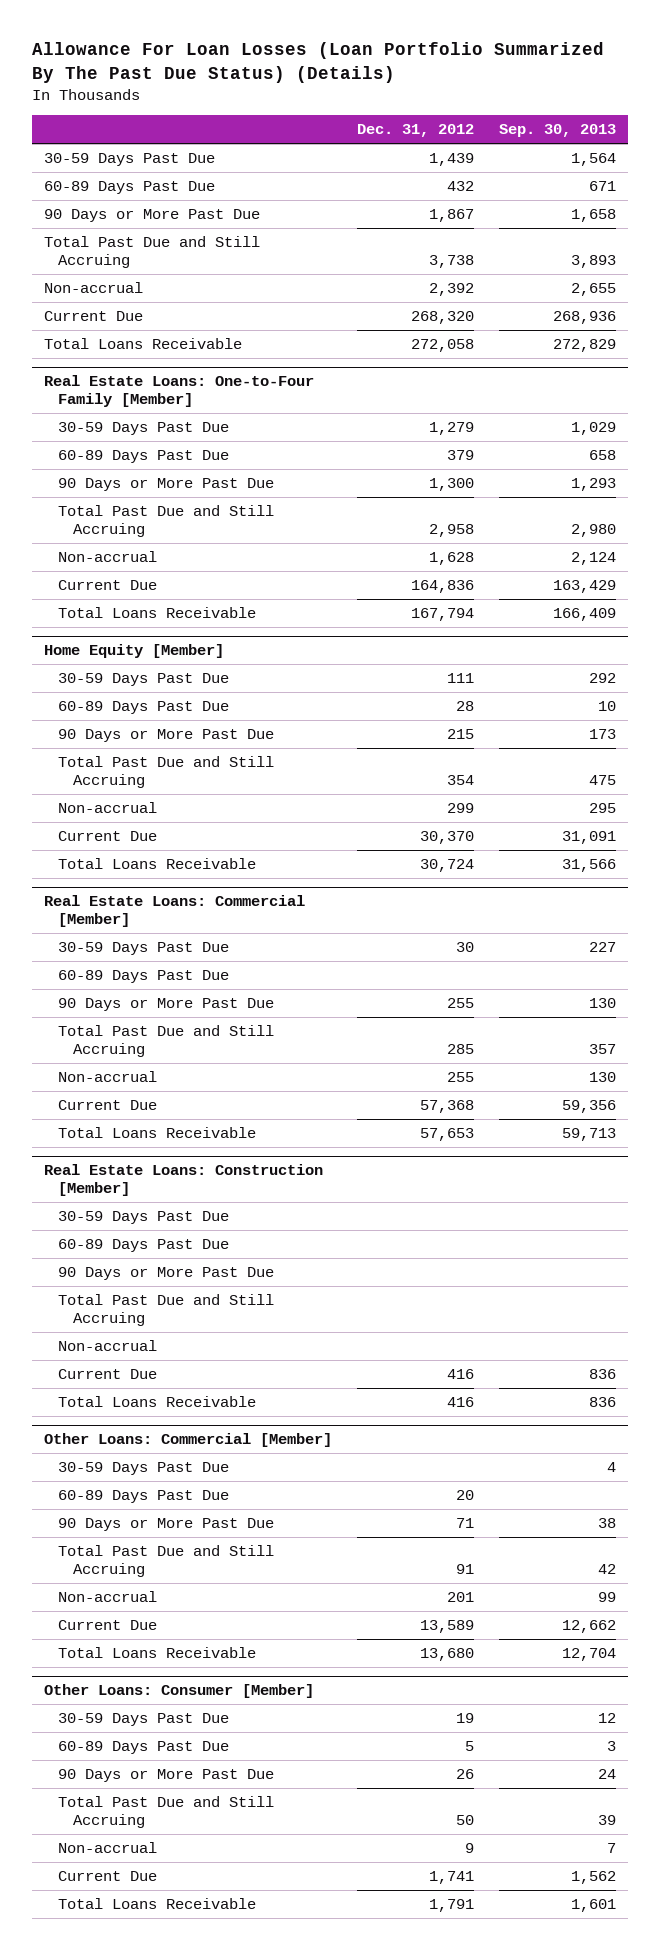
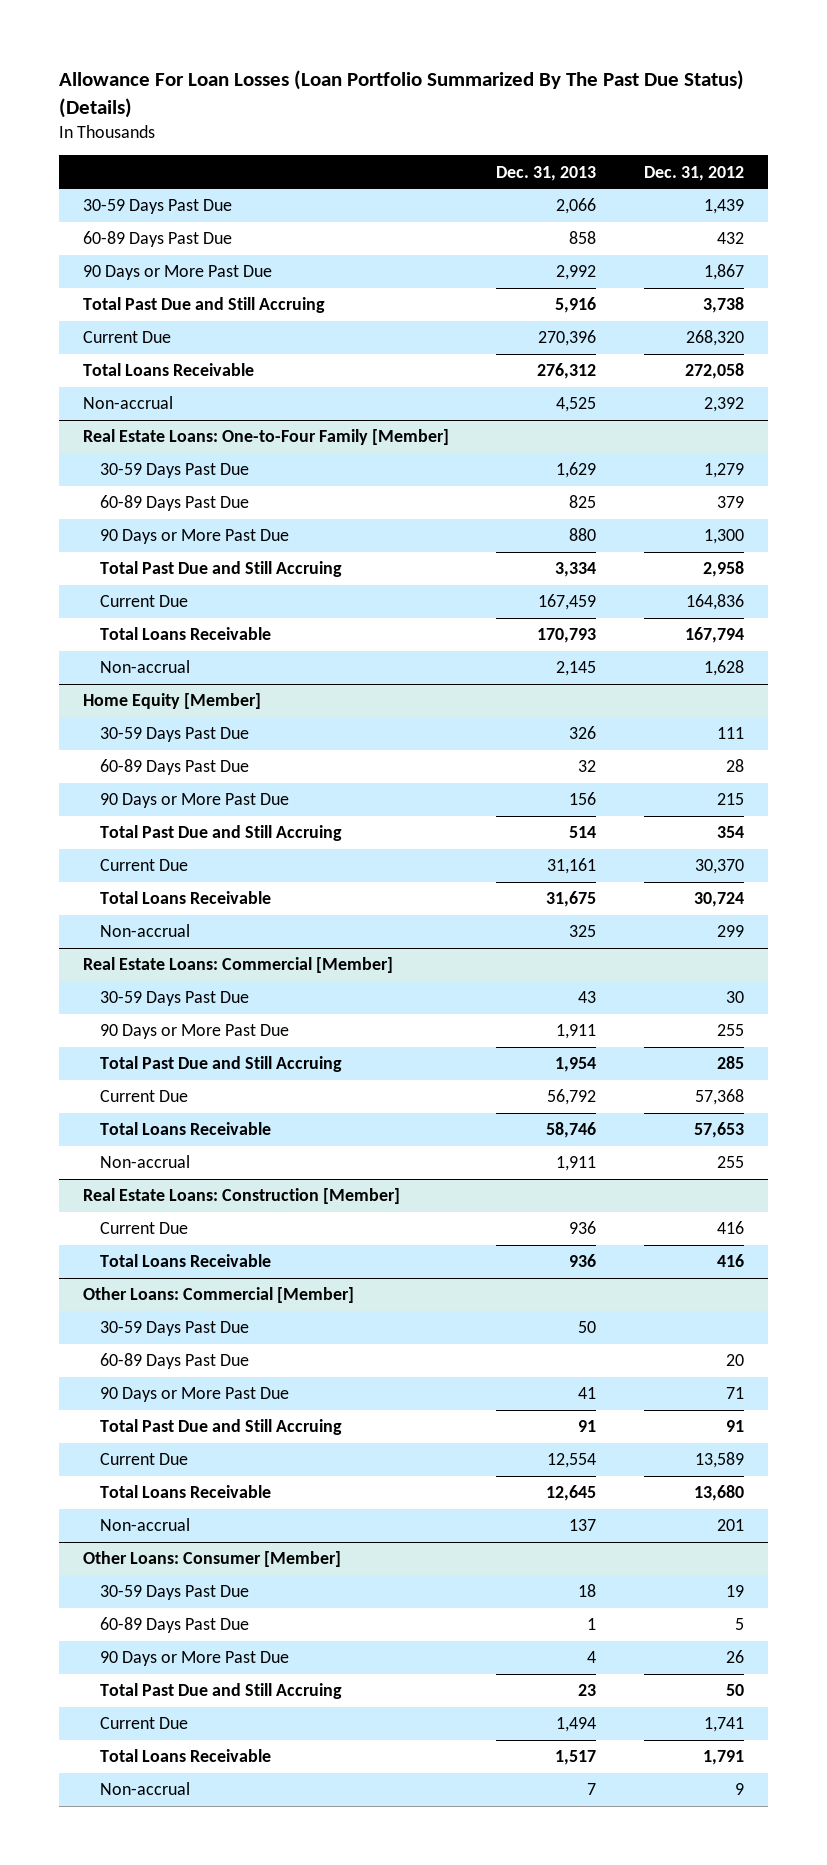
- | Dec. 31, 2012 | Sep. 30, 2013
+ | Dec. 31, 2013 | Dec. 31, 2012
moved down: Non-accrual | 4,525 | 2,392
@ Real Estate Loans: One-to-Four Family [Member]
moved down: Non-accrual | 2,145 | 1,628
@ Home Equity [Member]
moved down: Non-accrual | 325 | 299
@ Real Estate Loans: Commercial [Member]
- 60-89 Days Past Due
moved down: Non-accrual | 1,911 | 255
@ Real Estate Loans: Construction [Member]
- 30-59 Days Past Due
- 60-89 Days Past Due
- 90 Days or More Past Due
- Total Past Due and Still Accruing
- Non-accrual
@ Other Loans: Commercial [Member]
moved down: Non-accrual | 137 | 201
@ Other Loans: Consumer [Member]
moved down: Non-accrual | 7 | 9

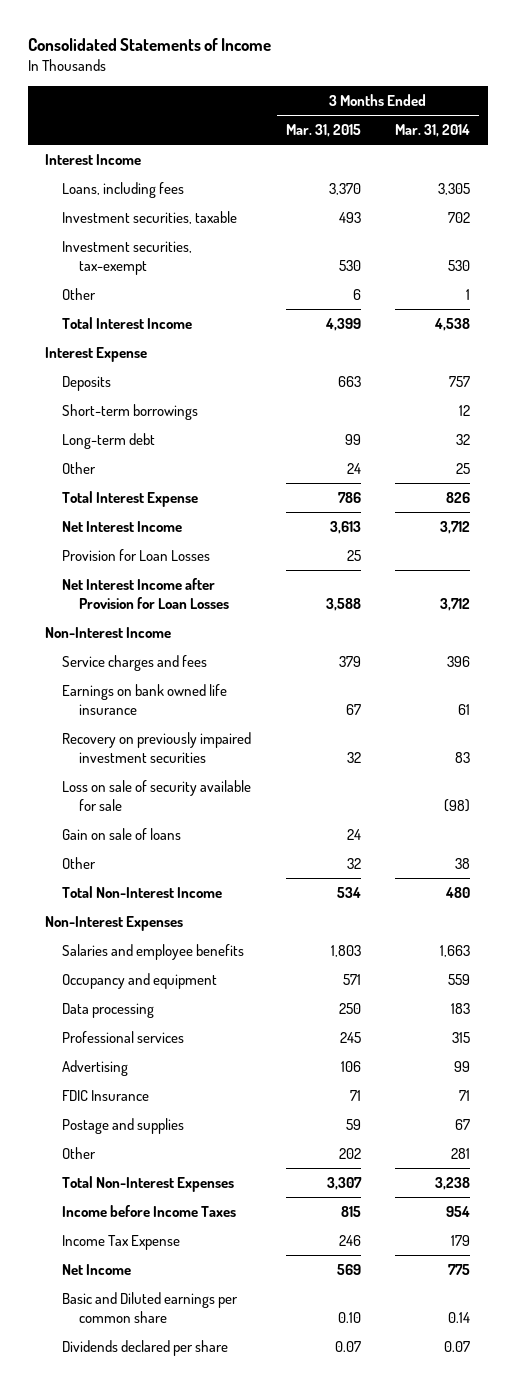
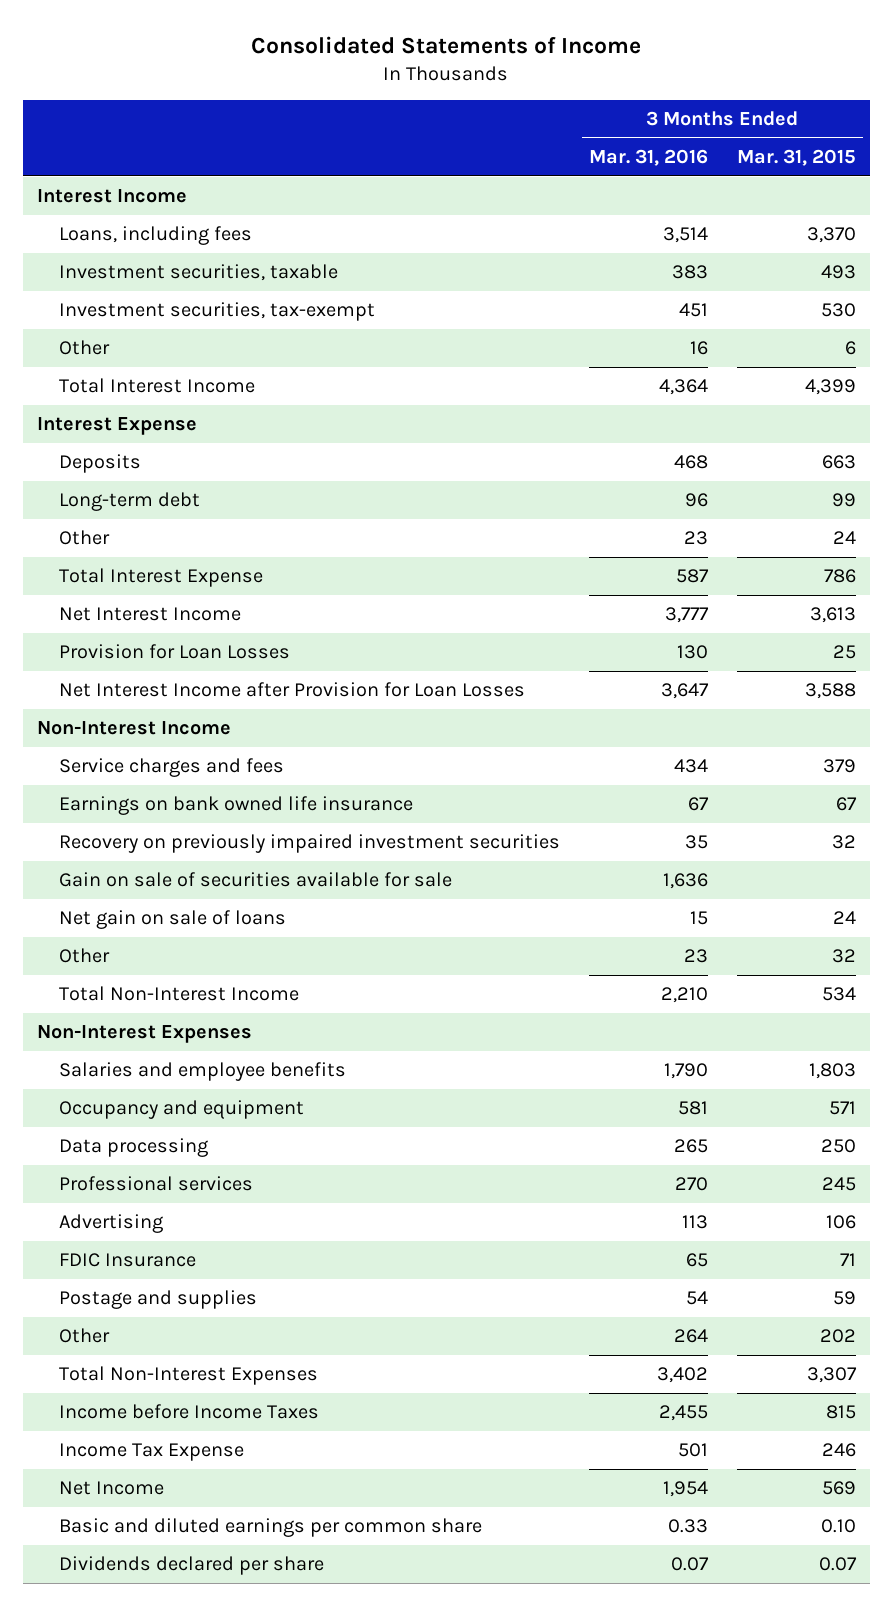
- | 3 Months Ended Mar. 31, 2015 | 3 Months Ended Mar. 31, 2014
+ | 3 Months Ended Mar. 31, 2016 | 3 Months Ended Mar. 31, 2015
- Short-term borrowings | | 12
- Loss on sale of security available for sale | | (98)
- Gain on sale of loans | 24 |
+ Gain on sale of securities available for sale | 1,636 |
+ Net gain on sale of loans | 15 | 24
- Basic and Diluted earnings per common share | 0.10 | 0.14
+ Basic and diluted earnings per common share | 0.33 | 0.10

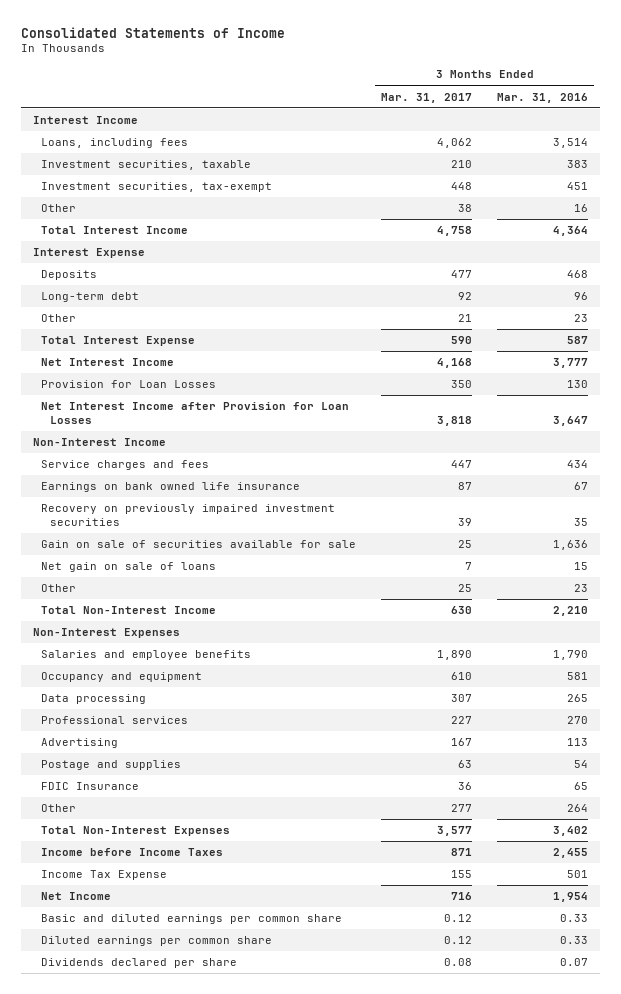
- | 3 Months Ended Mar. 31, 2016 | 3 Months Ended Mar. 31, 2015
+ | 3 Months Ended Mar. 31, 2017 | 3 Months Ended Mar. 31, 2016
moved down: FDIC Insurance | 36 | 65
+ Diluted earnings per common share | 0.12 | 0.33

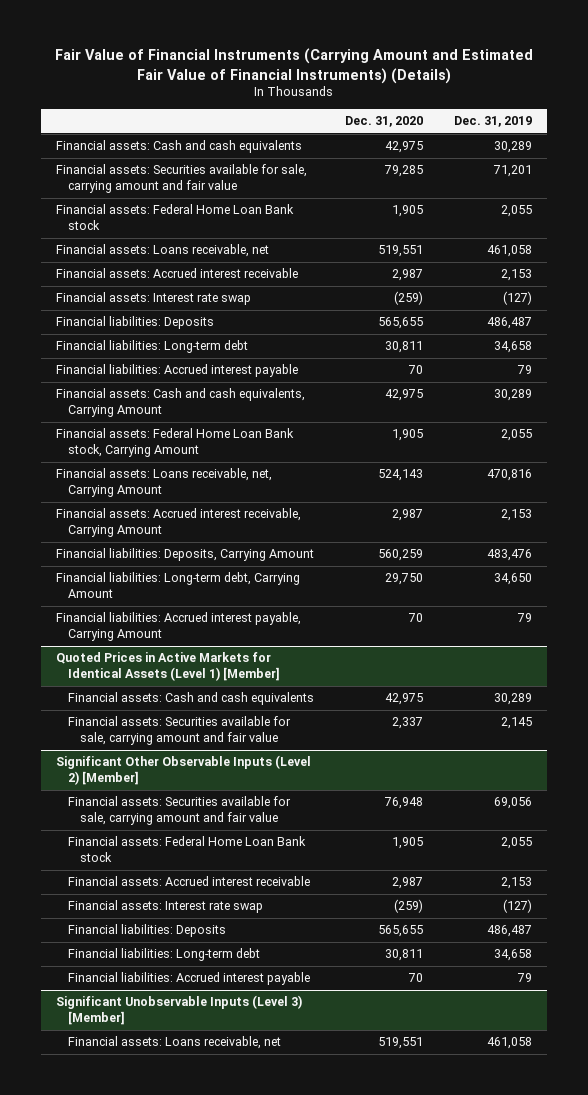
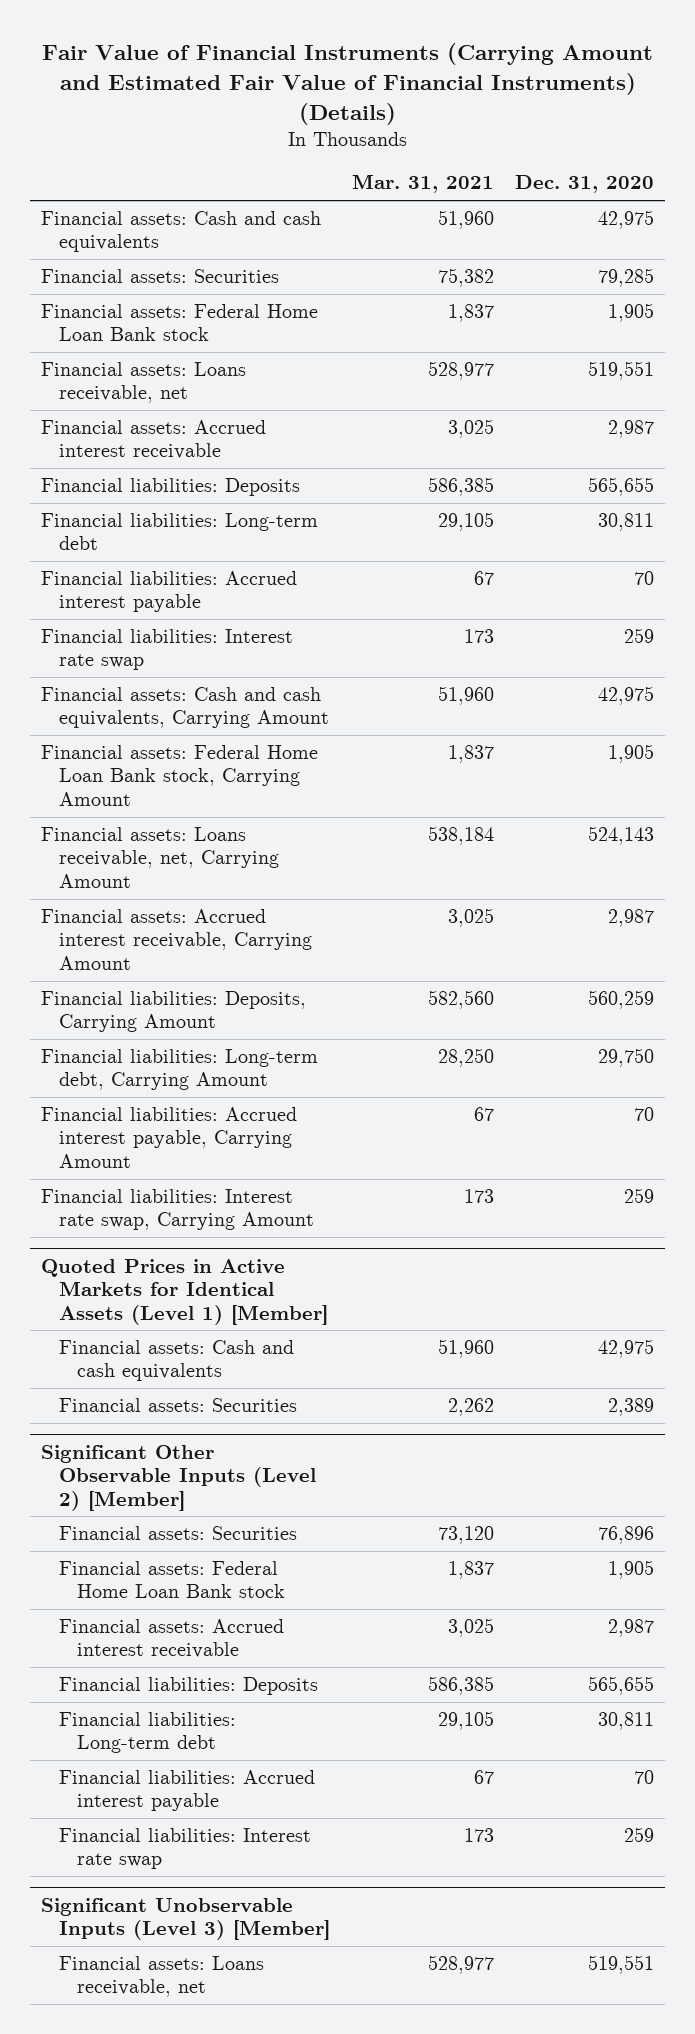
- | Dec. 31, 2020 | Dec. 31, 2019
+ | Mar. 31, 2021 | Dec. 31, 2020
- Financial assets: Securities available for sale, carrying amount and fair value | 79,285 | 71,201
+ Financial assets: Securities | 75,382 | 79,285
- Financial assets: Interest rate swap | (259) | (127)
+ Financial liabilities: Interest rate swap | 173 | 259
+ Financial liabilities: Interest rate swap, Carrying Amount | 173 | 259
@ Quoted Prices in Active Markets for Identical Assets (Level 1) [Member]
- Financial assets: Securities available for sale, carrying amount and fair value | 2,337 | 2,145
+ Financial assets: Securities | 2,262 | 2,389
@ Significant Other Observable Inputs (Level 2) [Member]
- Financial assets: Securities available for sale, carrying amount and fair value | 76,948 | 69,056
+ Financial assets: Securities | 73,120 | 76,896
- Financial assets: Interest rate swap | (259) | (127)
+ Financial liabilities: Interest rate swap | 173 | 259

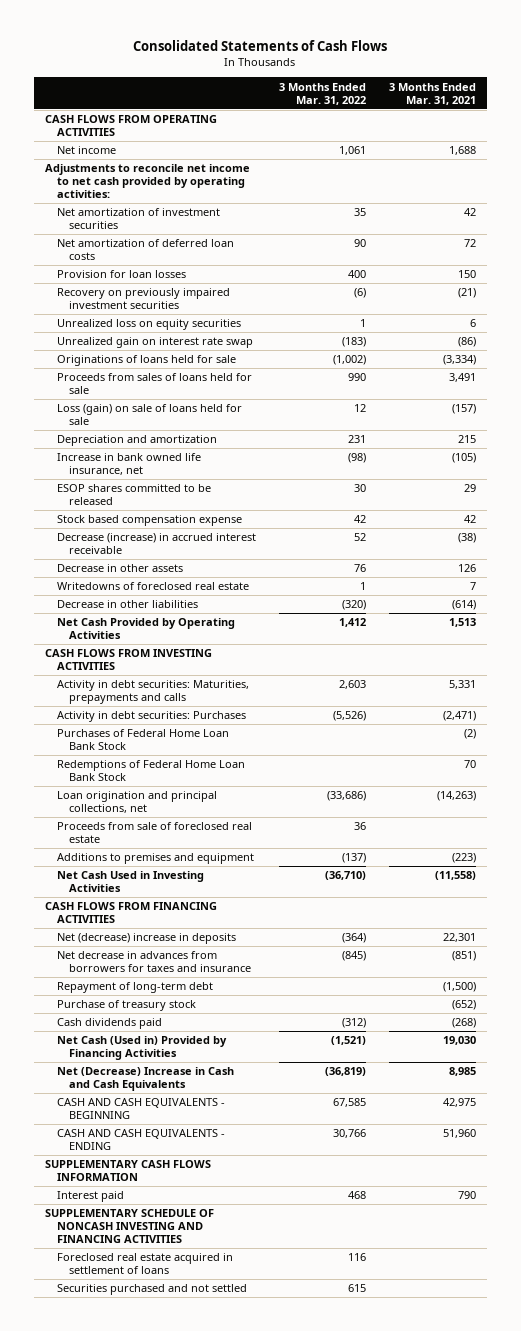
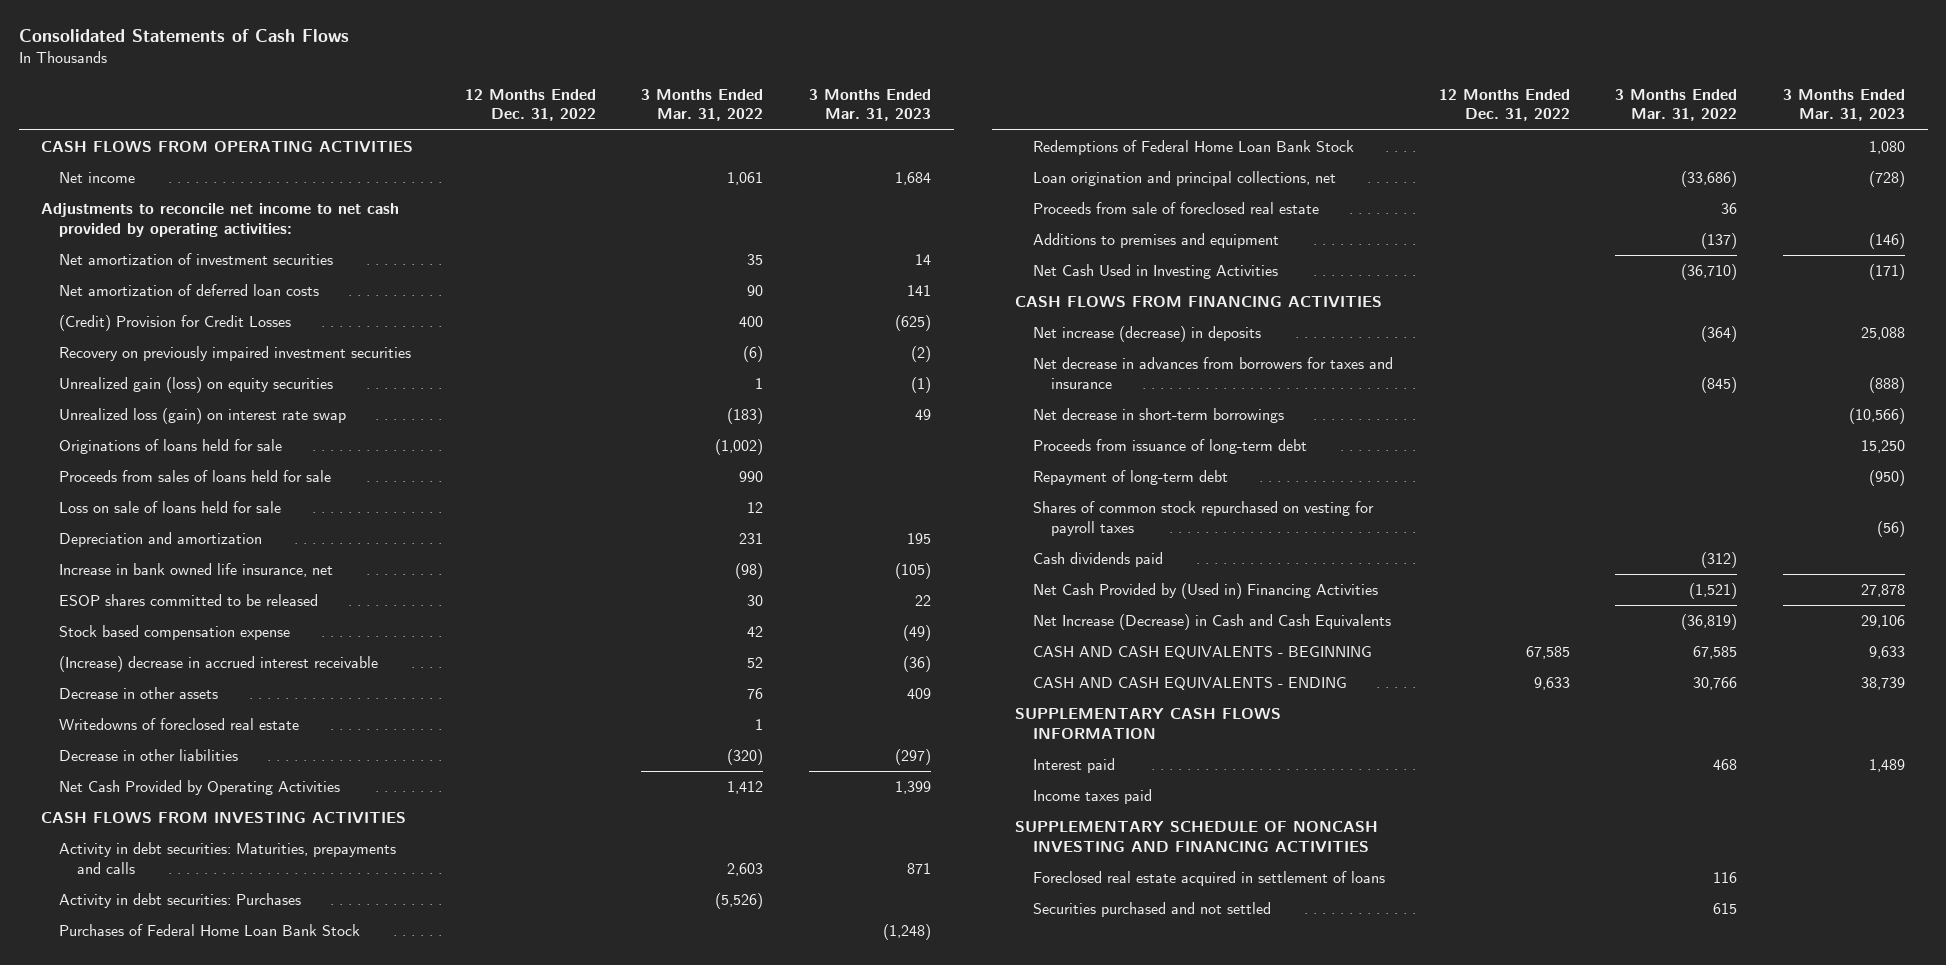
- | 3 Months Ended Mar. 31, 2022 | 3 Months Ended Mar. 31, 2021
+ | 12 Months Ended Dec. 31, 2022 | 3 Months Ended Mar. 31, 2022 | 3 Months Ended Mar. 31, 2023
- Provision for loan losses | 400 | 150
+ (Credit) Provision for Credit Losses | | 400 | (625)
- Unrealized loss on equity securities | 1 | 6
- Unrealized gain on interest rate swap | (183) | (86)
+ Unrealized gain (loss) on equity securities | | 1 | (1)
+ Unrealized loss (gain) on interest rate swap | | (183) | 49
- Loss (gain) on sale of loans held for sale | 12 | (157)
+ Loss on sale of loans held for sale | | 12 |
- Decrease (increase) in accrued interest receivable | 52 | (38)
+ (Increase) decrease in accrued interest receivable | | 52 | (36)
- Net (decrease) increase in deposits | (364) | 22,301
+ Net increase (decrease) in deposits | | (364) | 25,088
+ Net decrease in short-term borrowings | | | (10,566)
+ Proceeds from issuance of long-term debt | | | 15,250
- Purchase of treasury stock | | (652)
+ Shares of common stock repurchased on vesting for payroll taxes | | | (56)
- Net Cash (Used in) Provided by Financing Activities | (1,521) | 19,030
- Net (Decrease) Increase in Cash and Cash Equivalents | (36,819) | 8,985
+ Net Cash Provided by (Used in) Financing Activities | | (1,521) | 27,878
+ Net Increase (Decrease) in Cash and Cash Equivalents | | (36,819) | 29,106
+ Income taxes paid

